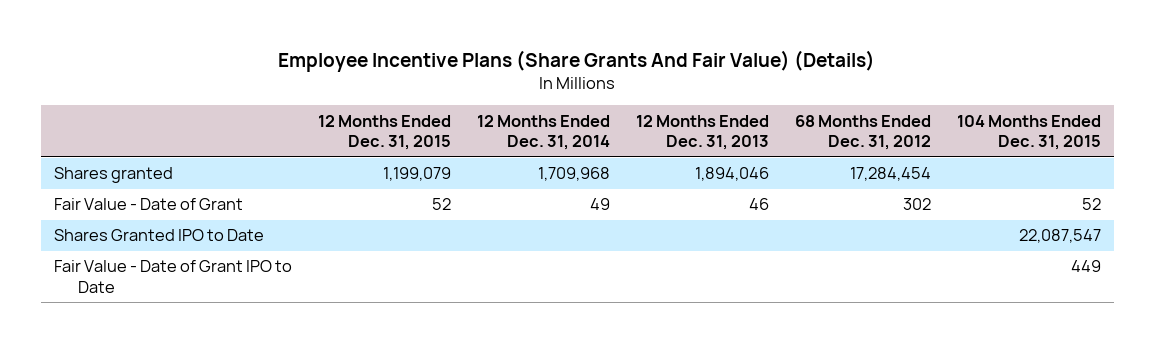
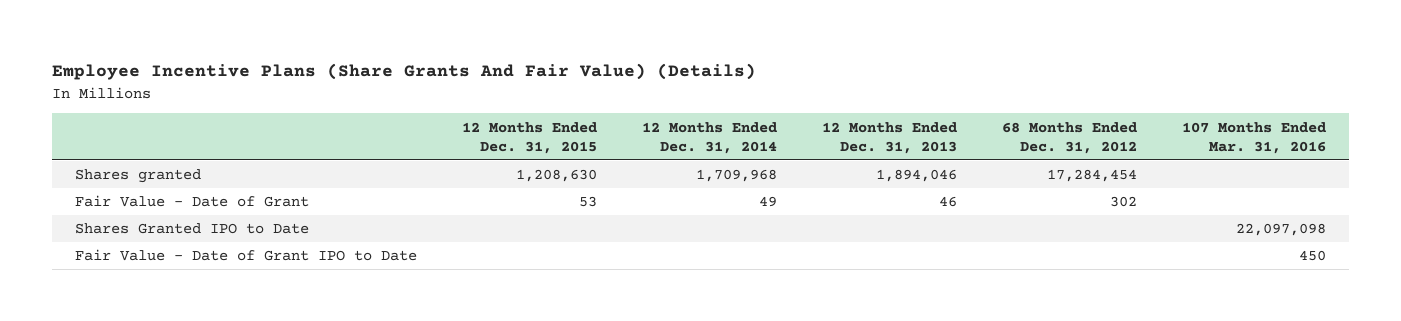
- | 12 Months Ended Dec. 31, 2015 | 12 Months Ended Dec. 31, 2014 | 12 Months Ended Dec. 31, 2013 | 68 Months Ended Dec. 31, 2012 | 104 Months Ended Dec. 31, 2015
+ | 12 Months Ended Dec. 31, 2015 | 12 Months Ended Dec. 31, 2014 | 12 Months Ended Dec. 31, 2013 | 68 Months Ended Dec. 31, 2012 | 107 Months Ended Mar. 31, 2016
- Shares granted | 1,199,079 | 1,709,968 | 1,894,046 | 17,284,454 |
- Fair Value - Date of Grant | 52 | 49 | 46 | 302 | 52
+ Shares granted | 1,208,630 | 1,709,968 | 1,894,046 | 17,284,454 |
+ Fair Value - Date of Grant | 53 | 49 | 46 | 302 |

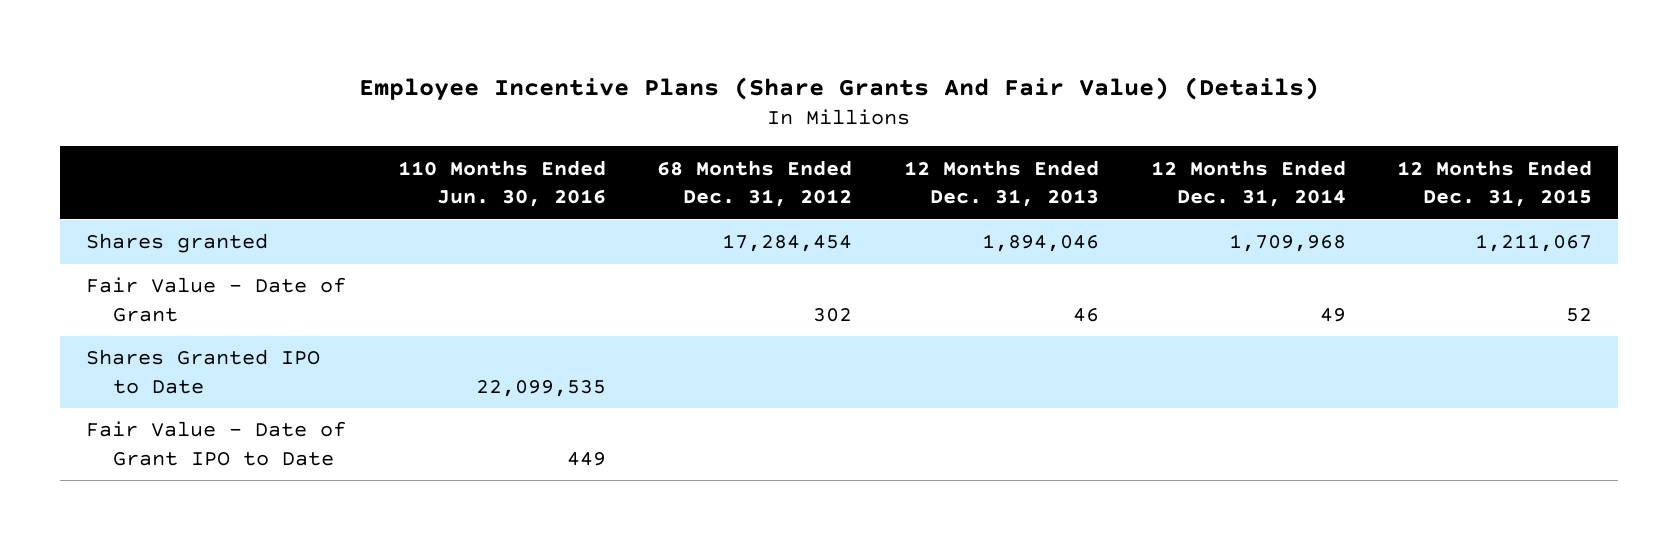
- | 12 Months Ended Dec. 31, 2015 | 12 Months Ended Dec. 31, 2014 | 12 Months Ended Dec. 31, 2013 | 68 Months Ended Dec. 31, 2012 | 107 Months Ended Mar. 31, 2016
+ | 110 Months Ended Jun. 30, 2016 | 68 Months Ended Dec. 31, 2012 | 12 Months Ended Dec. 31, 2013 | 12 Months Ended Dec. 31, 2014 | 12 Months Ended Dec. 31, 2015
- Shares granted | 1,208,630 | 1,709,968 | 1,894,046 | 17,284,454 |
- Fair Value - Date of Grant | 53 | 49 | 46 | 302 |
+ Shares granted | | 17,284,454 | 1,894,046 | 1,709,968 | 1,211,067
+ Fair Value - Date of Grant | | 302 | 46 | 49 | 52

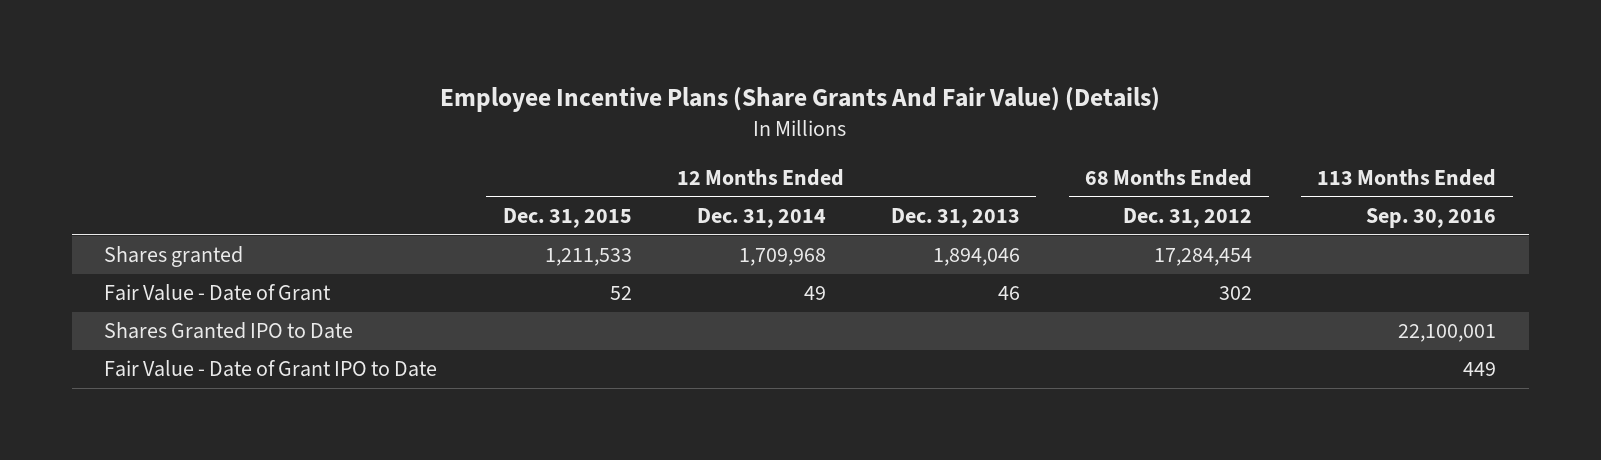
- | 110 Months Ended Jun. 30, 2016 | 68 Months Ended Dec. 31, 2012 | 12 Months Ended Dec. 31, 2013 | 12 Months Ended Dec. 31, 2014 | 12 Months Ended Dec. 31, 2015
+ | 12 Months Ended Dec. 31, 2015 | 12 Months Ended Dec. 31, 2014 | 12 Months Ended Dec. 31, 2013 | 68 Months Ended Dec. 31, 2012 | 113 Months Ended Sep. 30, 2016
- Shares granted | | 17,284,454 | 1,894,046 | 1,709,968 | 1,211,067
+ Shares granted | 1,211,533 | 1,709,968 | 1,894,046 | 17,284,454 |

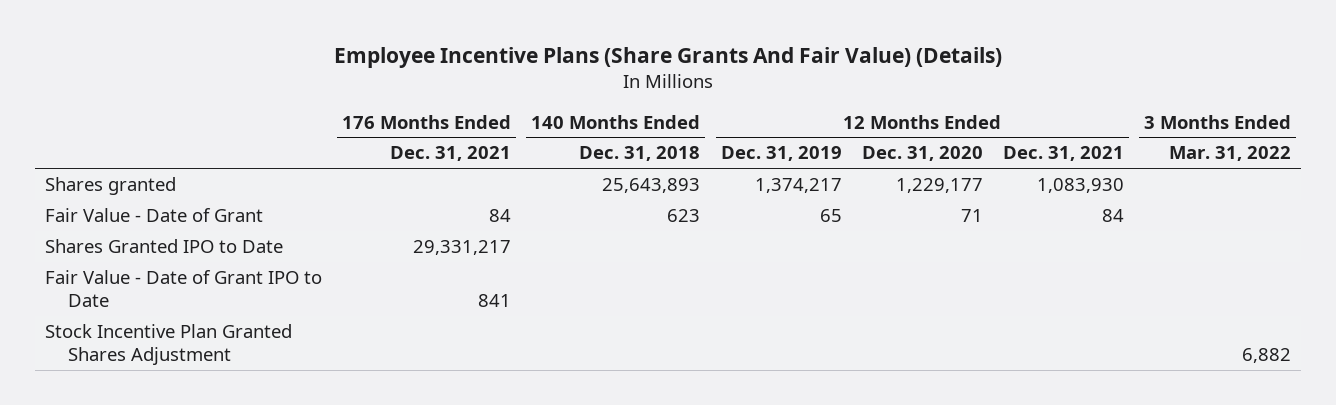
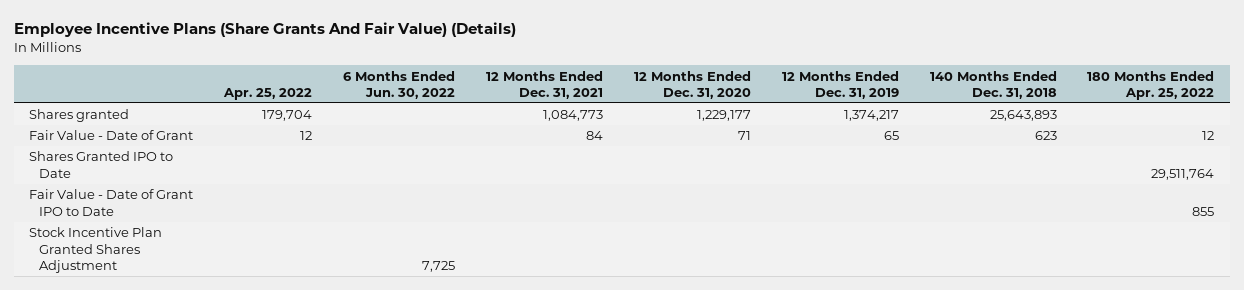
- | 176 Months Ended Dec. 31, 2021 | 140 Months Ended Dec. 31, 2018 | 12 Months Ended Dec. 31, 2019 | 12 Months Ended Dec. 31, 2020 | 12 Months Ended Dec. 31, 2021 | 3 Months Ended Mar. 31, 2022
+ | Apr. 25, 2022 | 6 Months Ended Jun. 30, 2022 | 12 Months Ended Dec. 31, 2021 | 12 Months Ended Dec. 31, 2020 | 12 Months Ended Dec. 31, 2019 | 140 Months Ended Dec. 31, 2018 | 180 Months Ended Apr. 25, 2022
- Shares granted | | 25,643,893 | 1,374,217 | 1,229,177 | 1,083,930 |
+ Shares granted | 179,704 | | 1,084,773 | 1,229,177 | 1,374,217 | 25,643,893 |

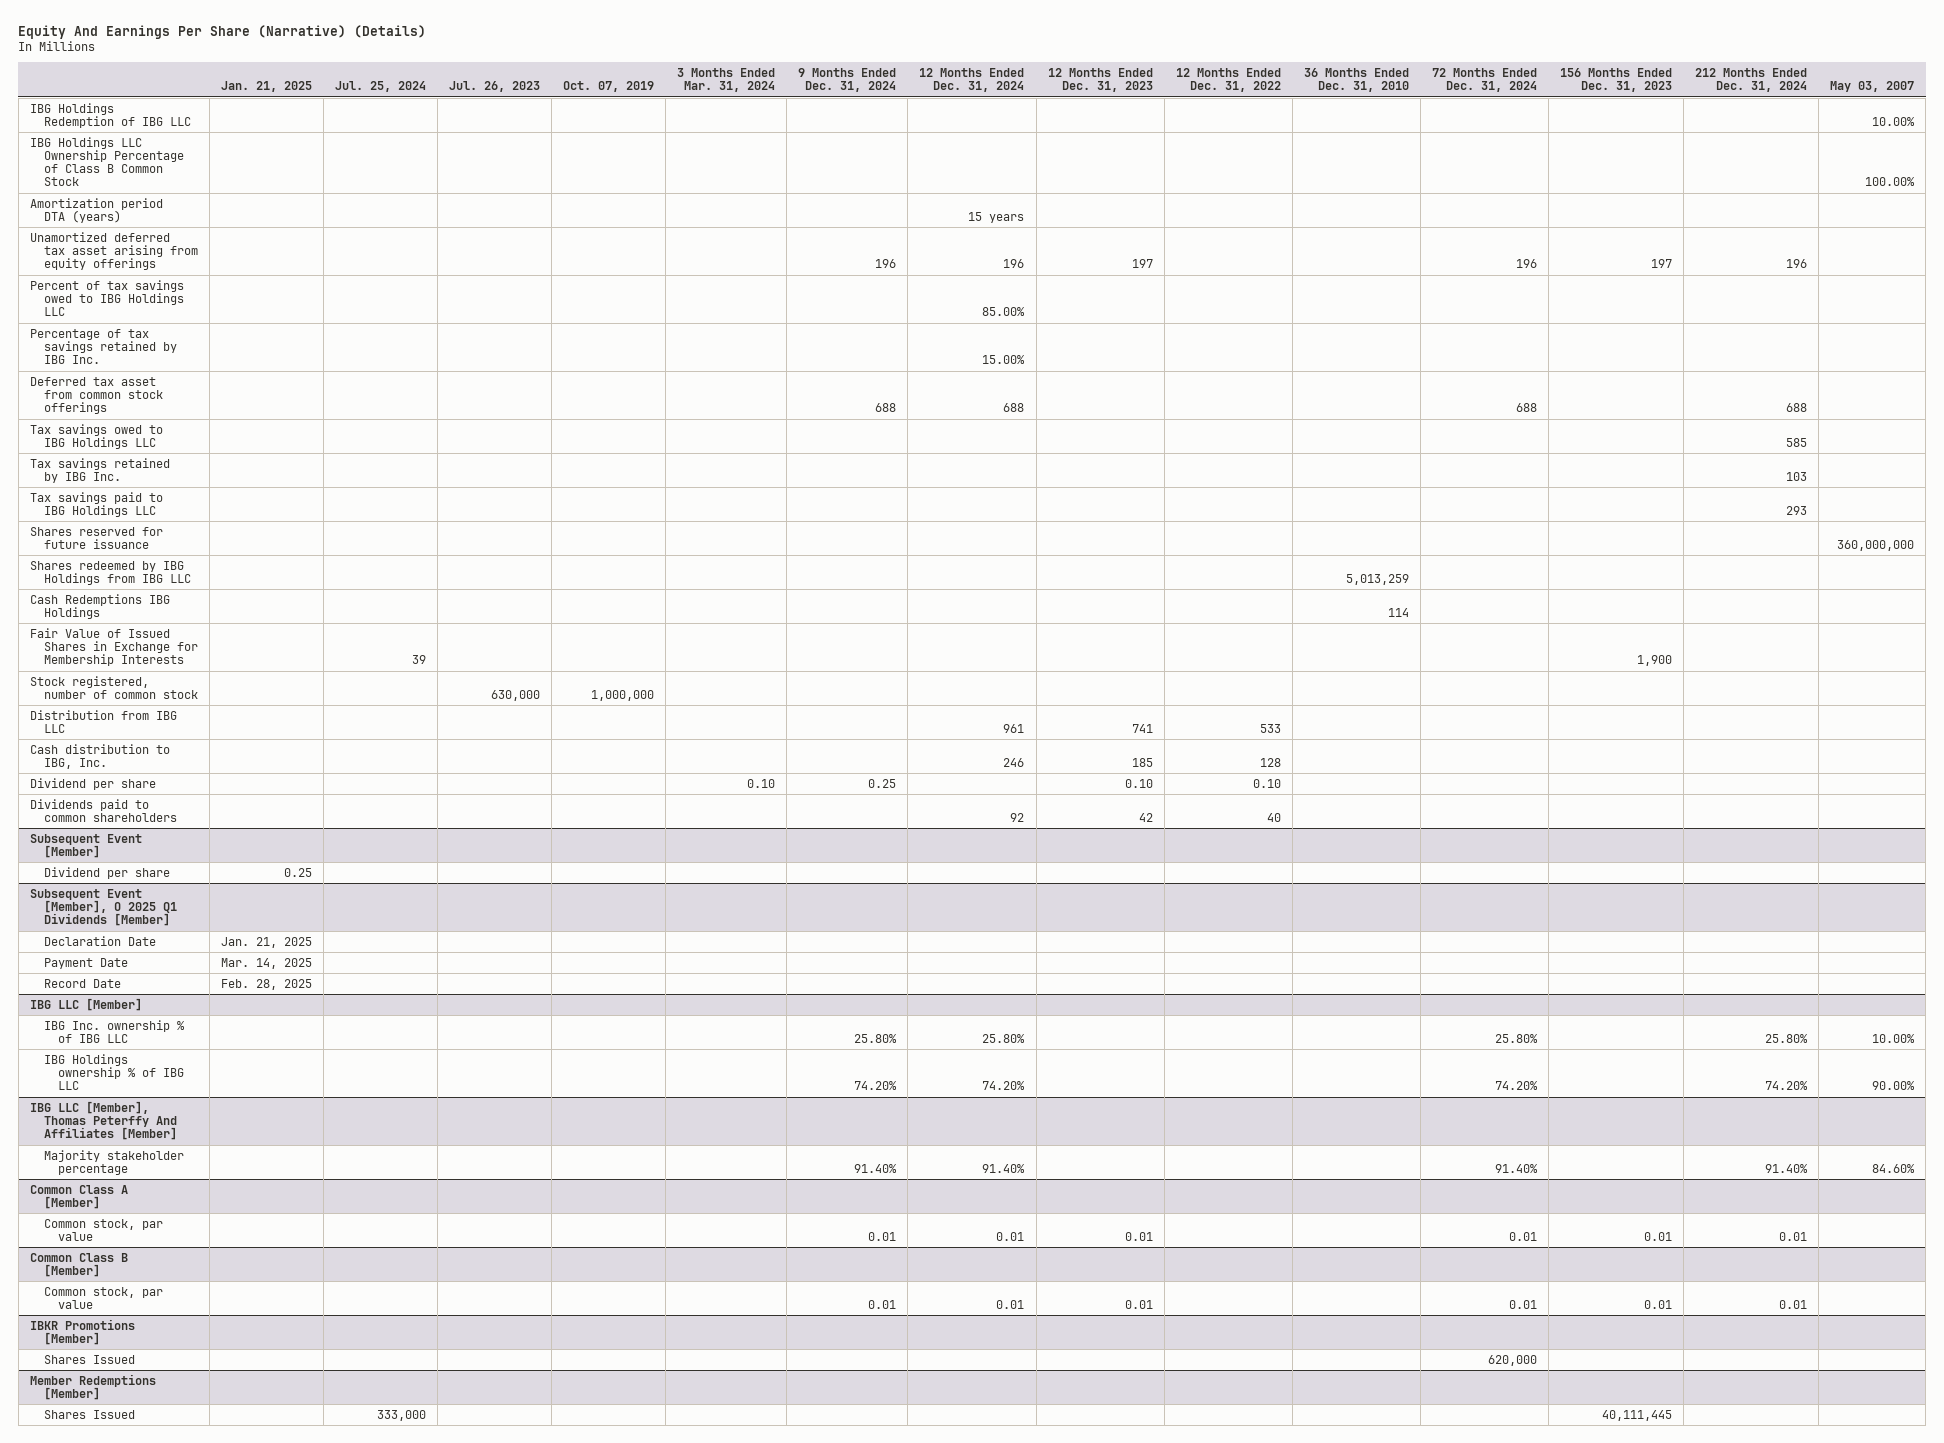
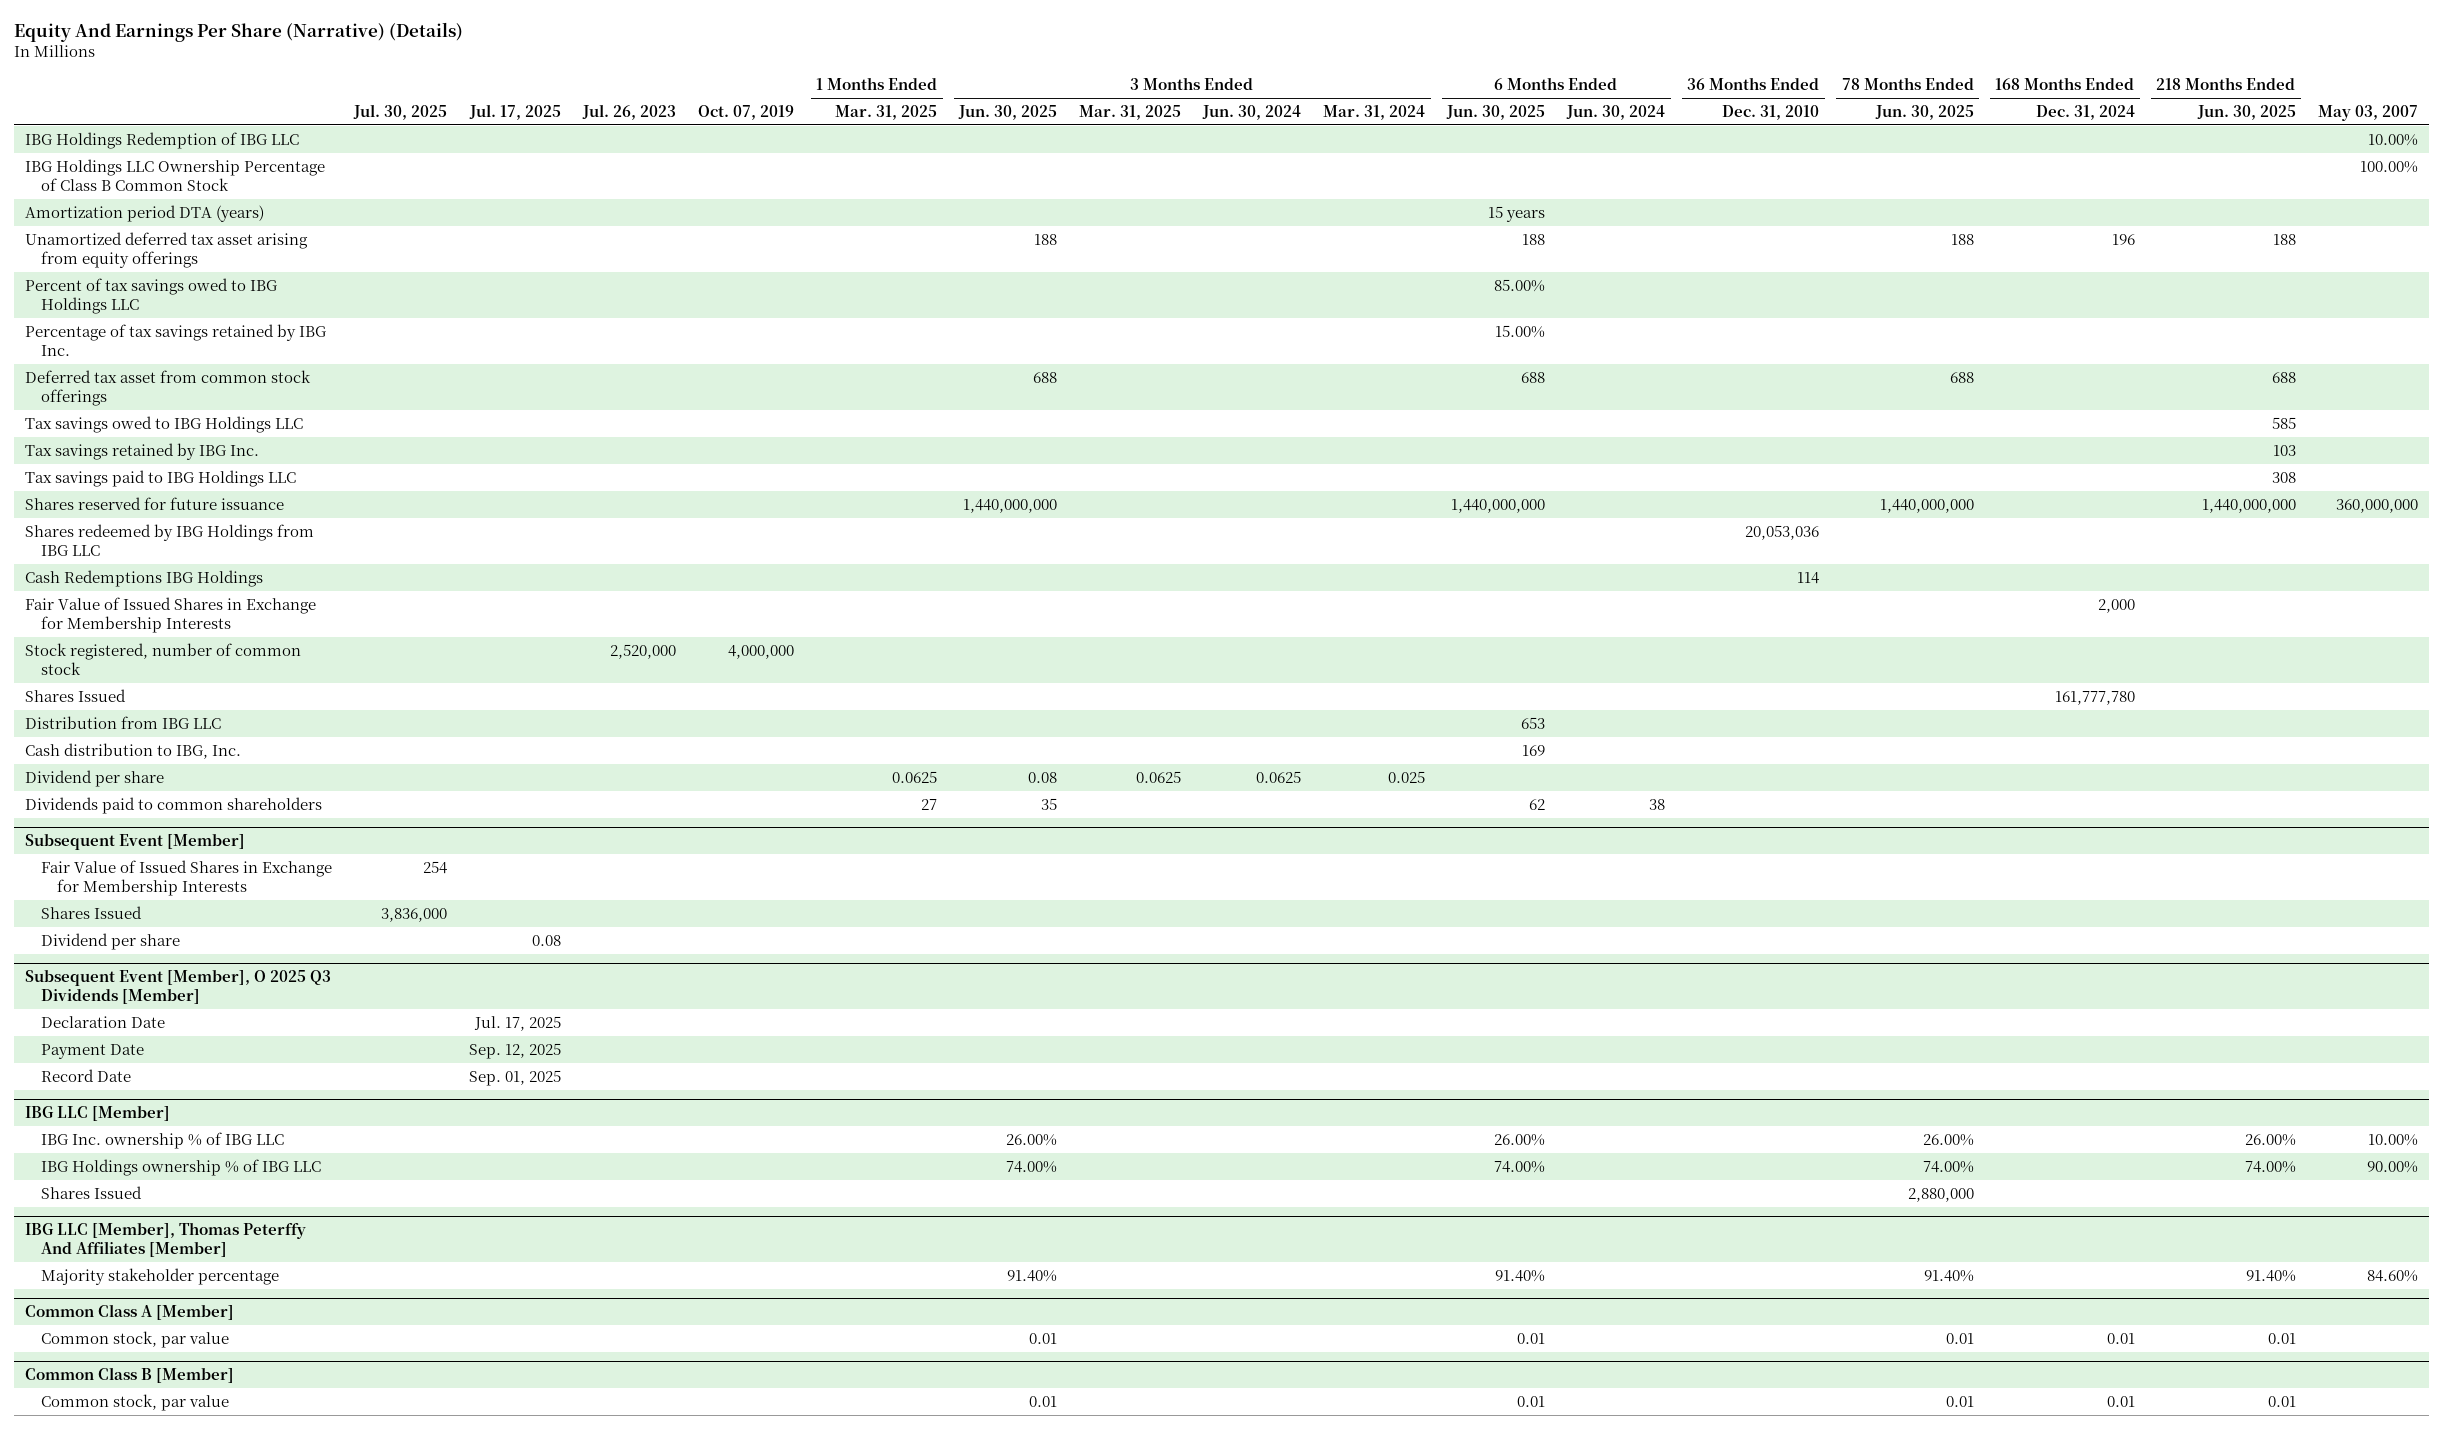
- | Jan. 21, 2025 | Jul. 25, 2024 | Jul. 26, 2023 | Oct. 07, 2019 | 3 Months Ended Mar. 31, 2024 | 9 Months Ended Dec. 31, 2024 | 12 Months Ended Dec. 31, 2024 | 12 Months Ended Dec. 31, 2023 | 12 Months Ended Dec. 31, 2022 | 36 Months Ended Dec. 31, 2010 | 72 Months Ended Dec. 31, 2024 | 156 Months Ended Dec. 31, 2023 | 212 Months Ended Dec. 31, 2024 | May 03, 2007
+ | Jul. 30, 2025 | Jul. 17, 2025 | Jul. 26, 2023 | Oct. 07, 2019 | 1 Months Ended Mar. 31, 2025 | 3 Months Ended Jun. 30, 2025 | 3 Months Ended Mar. 31, 2025 | 3 Months Ended Jun. 30, 2024 | 3 Months Ended Mar. 31, 2024 | 6 Months Ended Jun. 30, 2025 | 6 Months Ended Jun. 30, 2024 | 36 Months Ended Dec. 31, 2010 | 78 Months Ended Jun. 30, 2025 | 168 Months Ended Dec. 31, 2024 | 218 Months Ended Jun. 30, 2025 | May 03, 2007
- Shares redeemed by IBG Holdings from IBG LLC | | | | | | | | | | 5,013,259 | | | |
+ Shares redeemed by IBG Holdings from IBG LLC | | | | | | | | | | | | 20,053,036 | | | |
- Stock registered, number of common stock | | | 630,000 | 1,000,000 | | | | | | | | | |
+ Stock registered, number of common stock | | | 2,520,000 | 4,000,000 | | | | | | | | | | | |
+ Shares Issued | | | | | | | | | | | | | | 161,777,780 | |
- Dividend per share | | | | | 0.10 | 0.25 | | 0.10 | 0.10 | | | | |
+ Dividend per share | | | | | 0.0625 | 0.08 | 0.0625 | 0.0625 | 0.025 | | | | | | |
@ Subsequent Event [Member]
+ Fair Value of Issued Shares in Exchange for Membership Interests | 254 | | | | | | | | | | | | | | |
+ Shares Issued | 3,836,000 | | | | | | | | | | | | | | |
- Subsequent Event [Member], O 2025 Q1 Dividends [Member]
+ Subsequent Event [Member], O 2025 Q3 Dividends [Member]
@ IBG LLC [Member]
+ Shares Issued | | | | | | | | | | | | | 2,880,000 | | |
- IBKR Promotions [Member]
- Shares Issued | | | | | | | | | | | 620,000 | | |
- Member Redemptions [Member]
- Shares Issued | | 333,000 | | | | | | | | | | 40,111,445 | |

